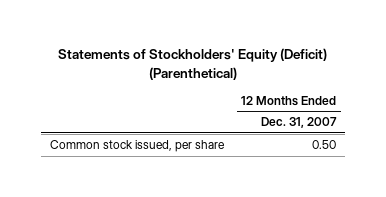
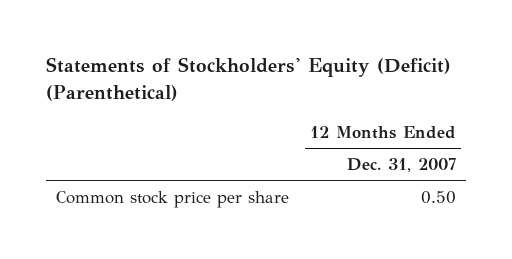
- Common stock issued, per share | 0.50
+ Common stock price per share | 0.50

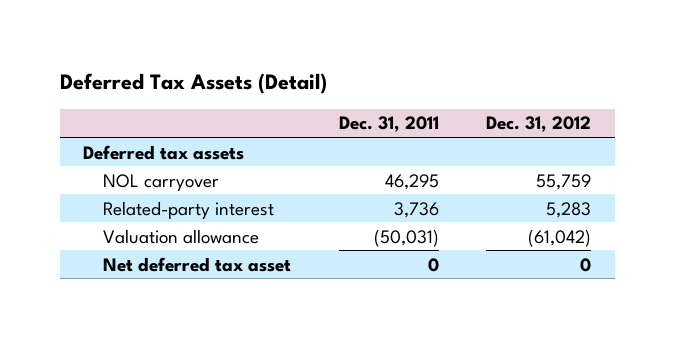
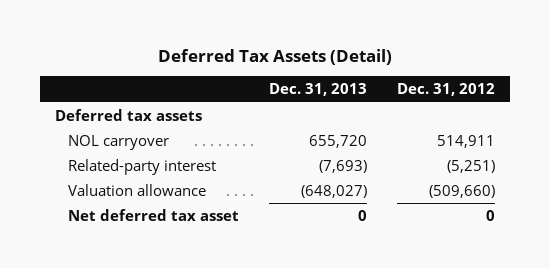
- | Dec. 31, 2011 | Dec. 31, 2012
+ | Dec. 31, 2013 | Dec. 31, 2012
- NOL carryover | 46,295 | 55,759
- Related-party interest | 3,736 | 5,283
- Valuation allowance | (50,031) | (61,042)
+ NOL carryover | 655,720 | 514,911
+ Related-party interest | (7,693) | (5,251)
+ Valuation allowance | (648,027) | (509,660)

